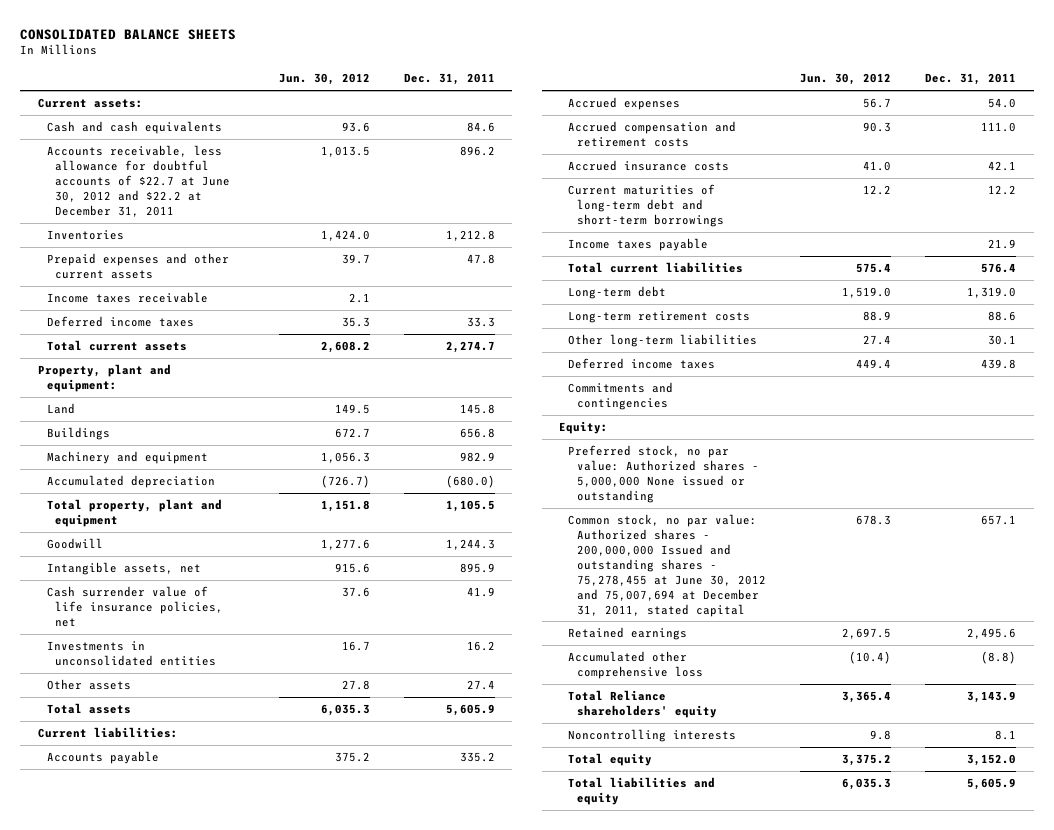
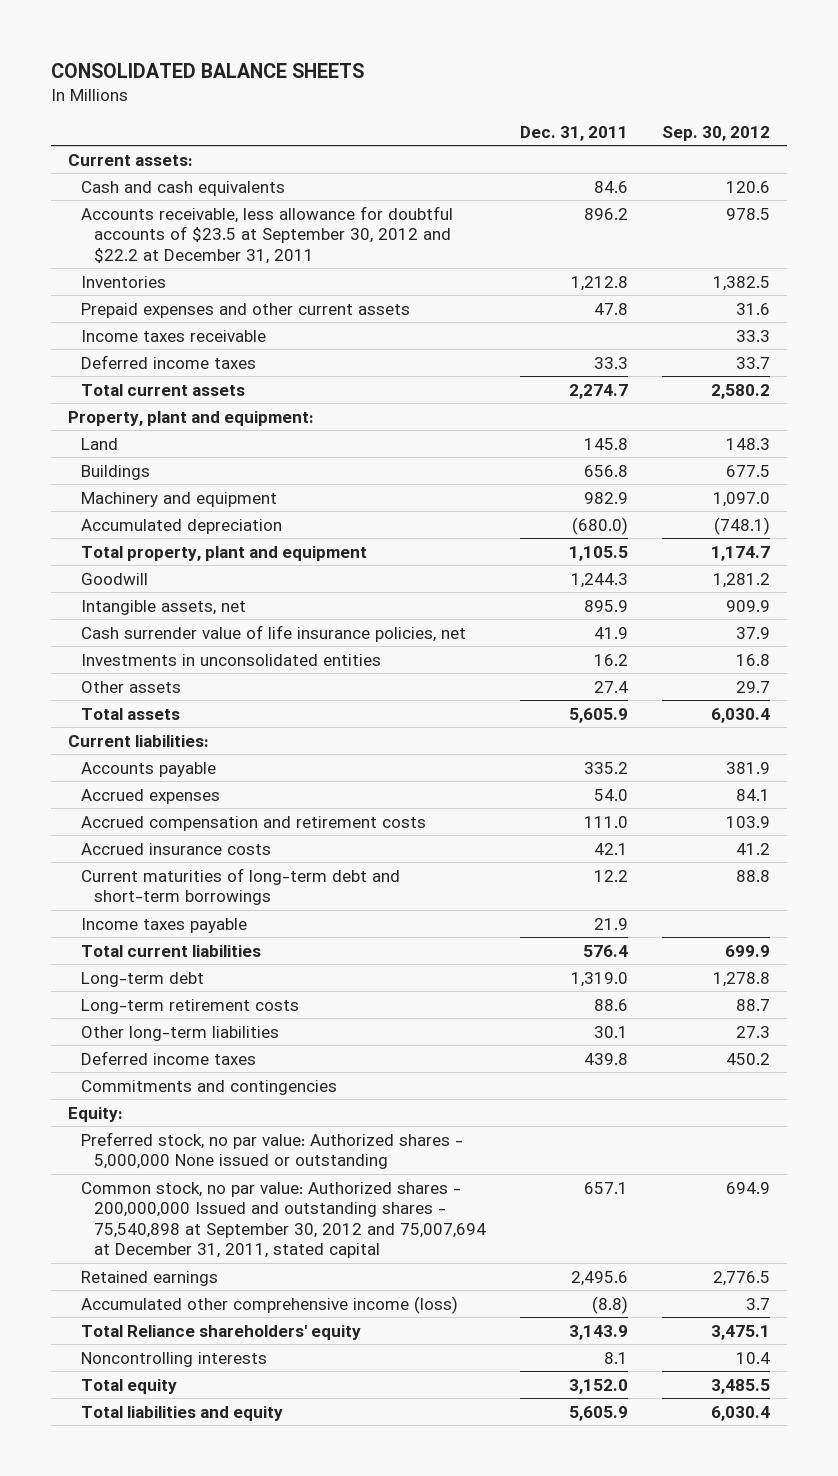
- | Jun. 30, 2012 | Dec. 31, 2011
+ | Dec. 31, 2011 | Sep. 30, 2012
- Accounts receivable, less allowance for doubtful accounts of $22.7 at June 30, 2012 and $22.2 at December 31, 2011 | 1,013.5 | 896.2
+ Accounts receivable, less allowance for doubtful accounts of $23.5 at September 30, 2012 and $22.2 at December 31, 2011 | 896.2 | 978.5
- Common stock, no par value: Authorized shares - 200,000,000 Issued and outstanding shares - 75,278,455 at June 30, 2012 and 75,007,694 at December 31, 2011, stated capital | 678.3 | 657.1
+ Common stock, no par value: Authorized shares - 200,000,000 Issued and outstanding shares - 75,540,898 at September 30, 2012 and 75,007,694 at December 31, 2011, stated capital | 657.1 | 694.9
- Accumulated other comprehensive loss | (10.4) | (8.8)
+ Accumulated other comprehensive income (loss) | (8.8) | 3.7

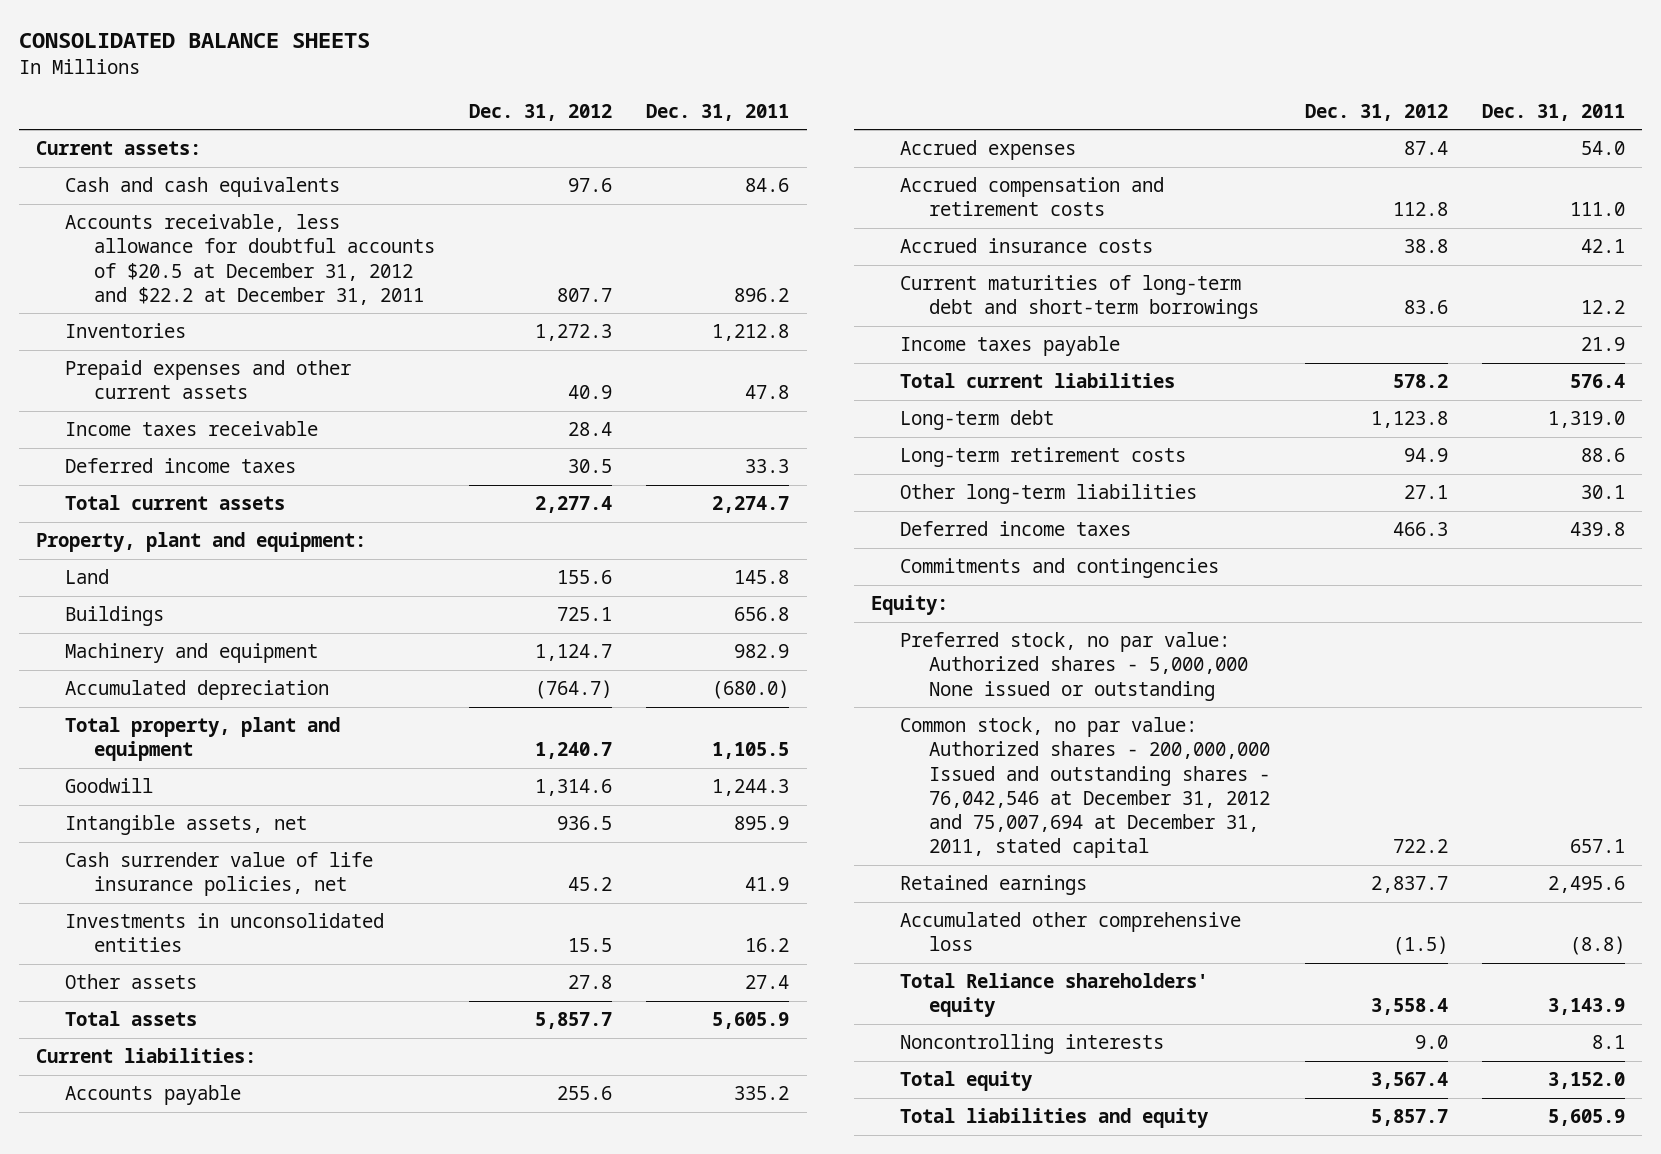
- | Dec. 31, 2011 | Sep. 30, 2012
+ | Dec. 31, 2012 | Dec. 31, 2011
- Accounts receivable, less allowance for doubtful accounts of $23.5 at September 30, 2012 and $22.2 at December 31, 2011 | 896.2 | 978.5
+ Accounts receivable, less allowance for doubtful accounts of $20.5 at December 31, 2012 and $22.2 at December 31, 2011 | 807.7 | 896.2
- Common stock, no par value: Authorized shares - 200,000,000 Issued and outstanding shares - 75,540,898 at September 30, 2012 and 75,007,694 at December 31, 2011, stated capital | 657.1 | 694.9
+ Common stock, no par value: Authorized shares - 200,000,000 Issued and outstanding shares - 76,042,546 at December 31, 2012 and 75,007,694 at December 31, 2011, stated capital | 722.2 | 657.1
- Accumulated other comprehensive income (loss) | (8.8) | 3.7
+ Accumulated other comprehensive loss | (1.5) | (8.8)

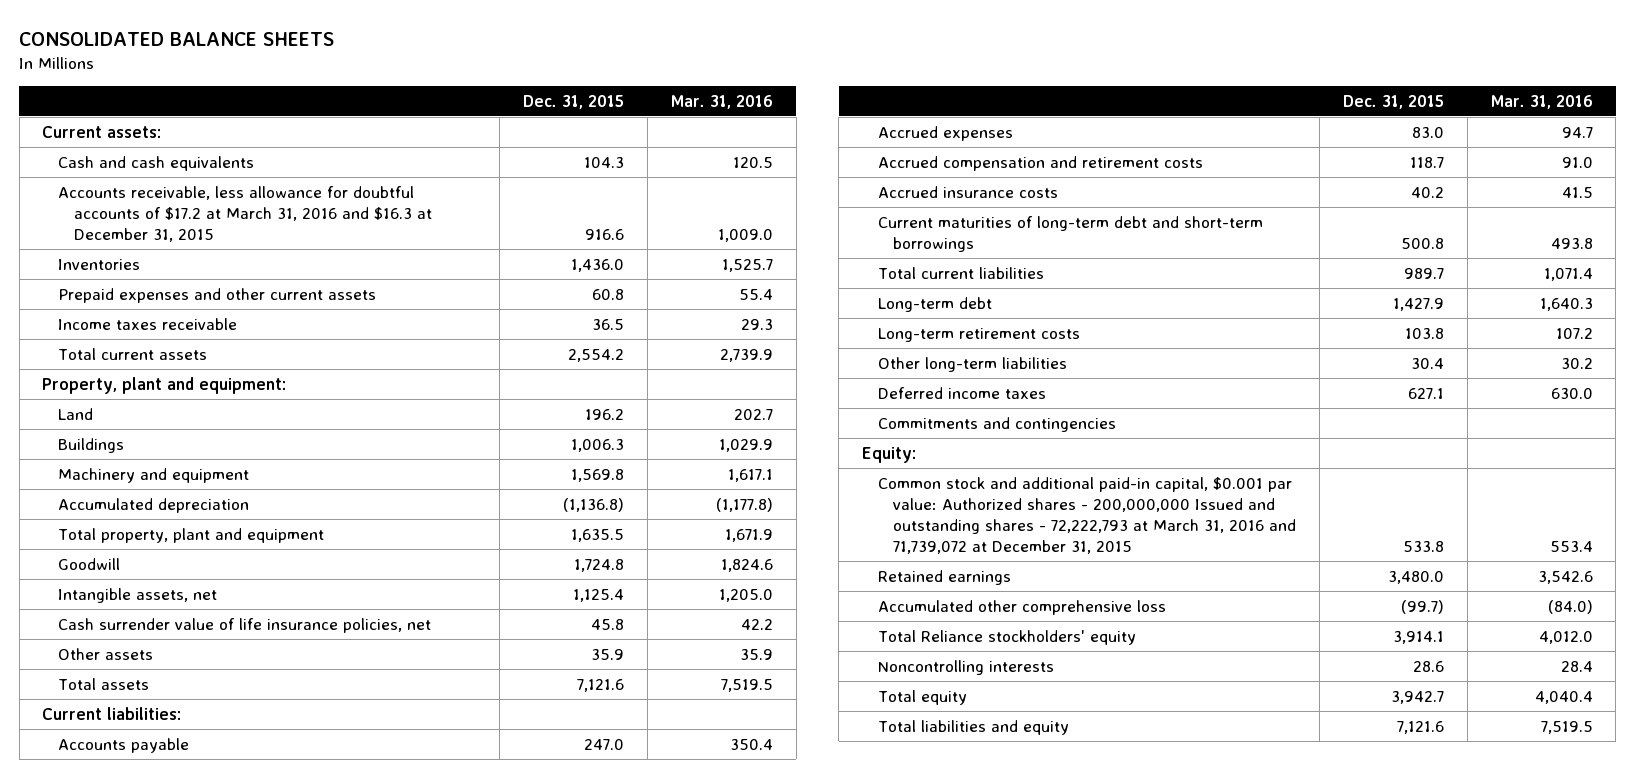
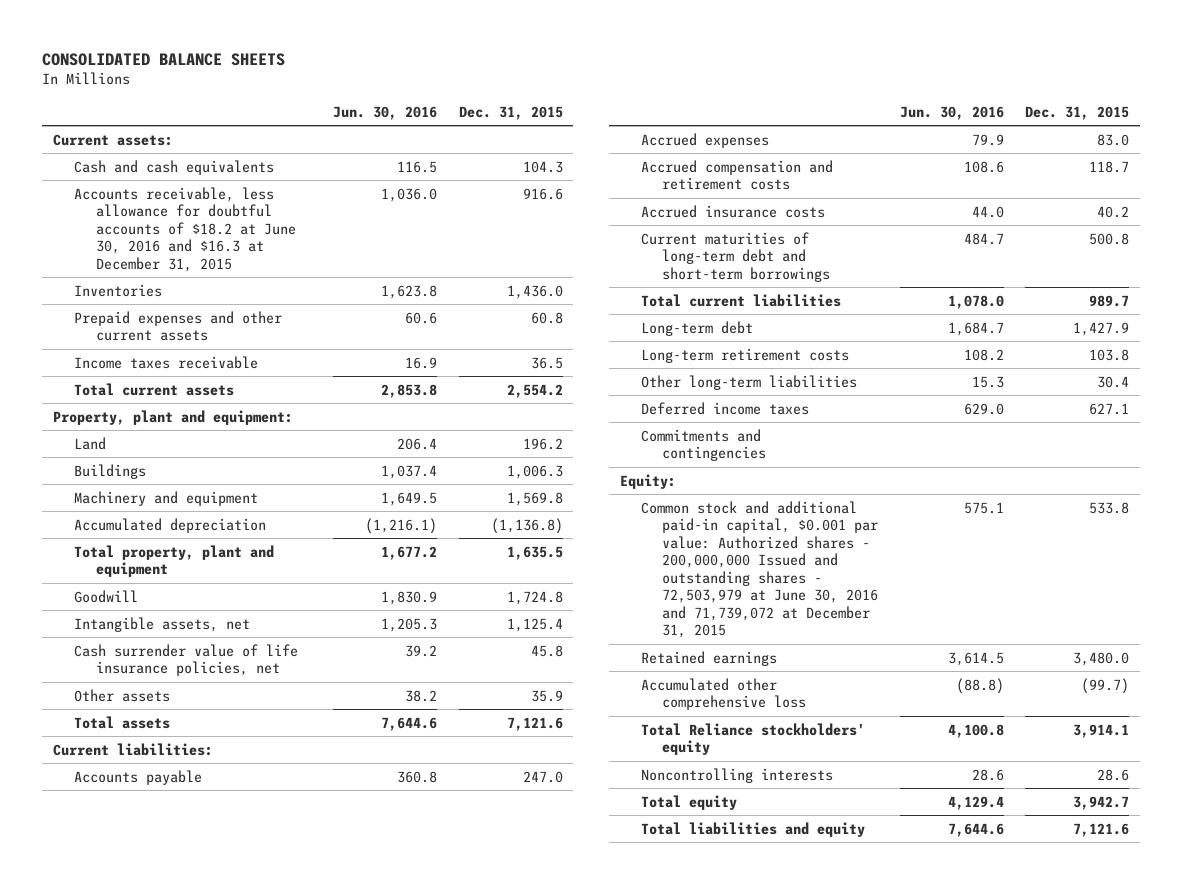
- | Dec. 31, 2015 | Mar. 31, 2016
+ | Jun. 30, 2016 | Dec. 31, 2015
- Accounts receivable, less allowance for doubtful accounts of $17.2 at March 31, 2016 and $16.3 at December 31, 2015 | 916.6 | 1,009.0
+ Accounts receivable, less allowance for doubtful accounts of $18.2 at June 30, 2016 and $16.3 at December 31, 2015 | 1,036.0 | 916.6
- Common stock and additional paid-in capital, $0.001 par value: Authorized shares - 200,000,000 Issued and outstanding shares - 72,222,793 at March 31, 2016 and 71,739,072 at December 31, 2015 | 533.8 | 553.4
+ Common stock and additional paid-in capital, $0.001 par value: Authorized shares - 200,000,000 Issued and outstanding shares - 72,503,979 at June 30, 2016 and 71,739,072 at December 31, 2015 | 575.1 | 533.8

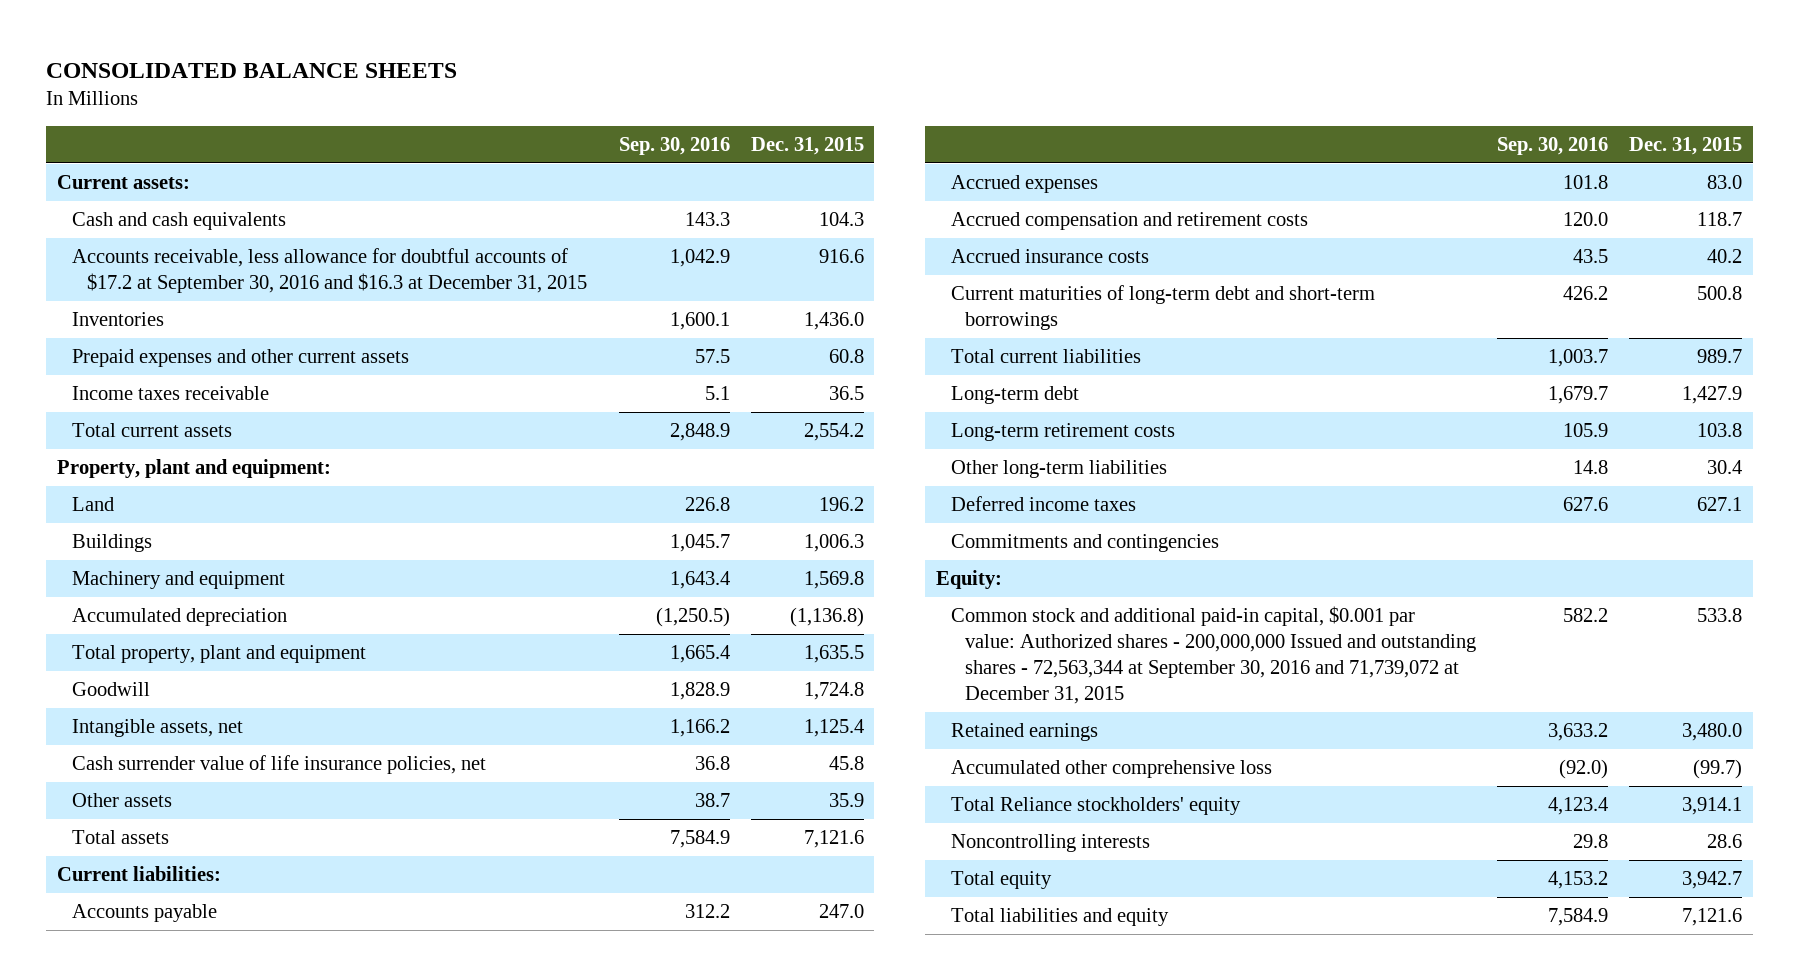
- | Jun. 30, 2016 | Dec. 31, 2015
+ | Sep. 30, 2016 | Dec. 31, 2015
- Accounts receivable, less allowance for doubtful accounts of $18.2 at June 30, 2016 and $16.3 at December 31, 2015 | 1,036.0 | 916.6
+ Accounts receivable, less allowance for doubtful accounts of $17.2 at September 30, 2016 and $16.3 at December 31, 2015 | 1,042.9 | 916.6
- Common stock and additional paid-in capital, $0.001 par value: Authorized shares - 200,000,000 Issued and outstanding shares - 72,503,979 at June 30, 2016 and 71,739,072 at December 31, 2015 | 575.1 | 533.8
+ Common stock and additional paid-in capital, $0.001 par value: Authorized shares - 200,000,000 Issued and outstanding shares - 72,563,344 at September 30, 2016 and 71,739,072 at December 31, 2015 | 582.2 | 533.8

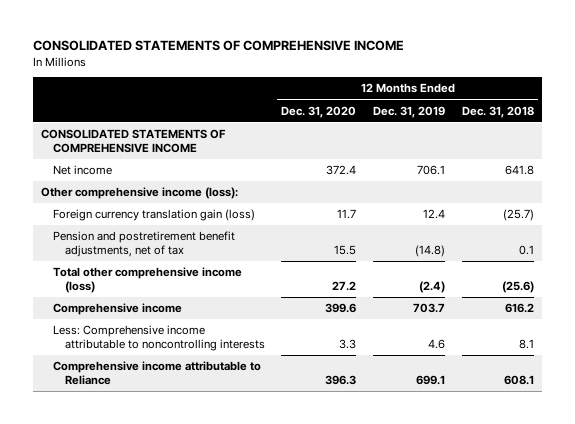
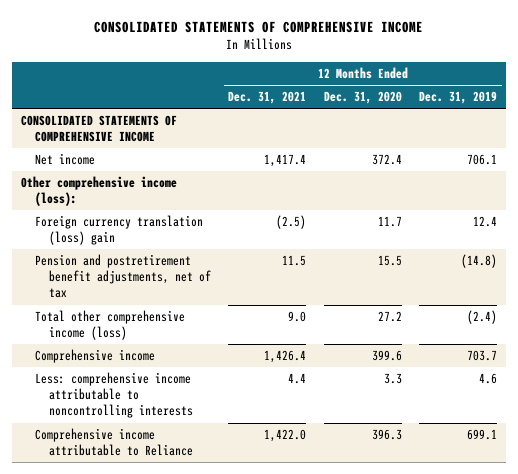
- | 12 Months Ended Dec. 31, 2020 | 12 Months Ended Dec. 31, 2019 | 12 Months Ended Dec. 31, 2018
+ | 12 Months Ended Dec. 31, 2021 | 12 Months Ended Dec. 31, 2020 | 12 Months Ended Dec. 31, 2019
- Foreign currency translation gain (loss) | 11.7 | 12.4 | (25.7)
+ Foreign currency translation (loss) gain | (2.5) | 11.7 | 12.4
- Less: Comprehensive income attributable to noncontrolling interests | 3.3 | 4.6 | 8.1
+ Less: comprehensive income attributable to noncontrolling interests | 4.4 | 3.3 | 4.6

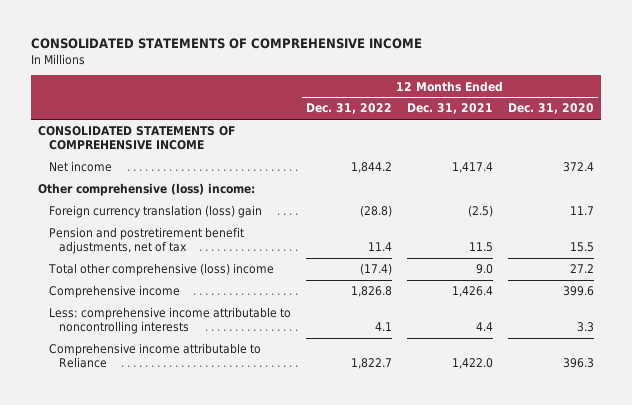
- | 12 Months Ended Dec. 31, 2021 | 12 Months Ended Dec. 31, 2020 | 12 Months Ended Dec. 31, 2019
+ | 12 Months Ended Dec. 31, 2022 | 12 Months Ended Dec. 31, 2021 | 12 Months Ended Dec. 31, 2020
- Other comprehensive income (loss):
+ Other comprehensive (loss) income:
- Total other comprehensive income (loss) | 9.0 | 27.2 | (2.4)
+ Total other comprehensive (loss) income | (17.4) | 9.0 | 27.2

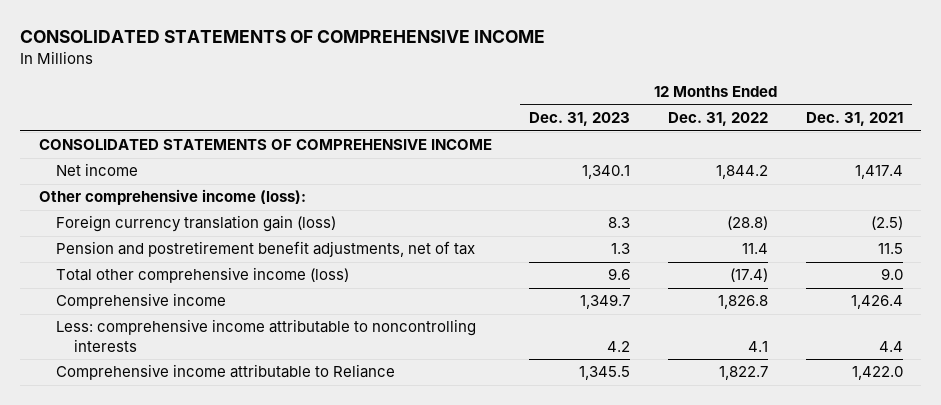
- | 12 Months Ended Dec. 31, 2022 | 12 Months Ended Dec. 31, 2021 | 12 Months Ended Dec. 31, 2020
+ | 12 Months Ended Dec. 31, 2023 | 12 Months Ended Dec. 31, 2022 | 12 Months Ended Dec. 31, 2021
- Other comprehensive (loss) income:
- Foreign currency translation (loss) gain | (28.8) | (2.5) | 11.7
+ Other comprehensive income (loss):
+ Foreign currency translation gain (loss) | 8.3 | (28.8) | (2.5)
- Total other comprehensive (loss) income | (17.4) | 9.0 | 27.2
+ Total other comprehensive income (loss) | 9.6 | (17.4) | 9.0

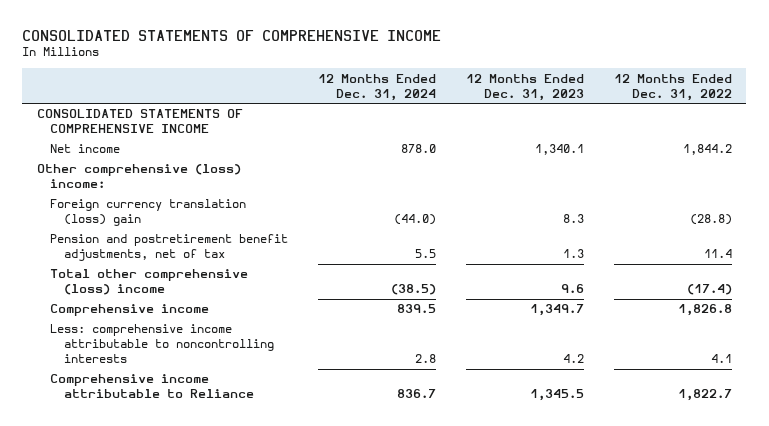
- | 12 Months Ended Dec. 31, 2023 | 12 Months Ended Dec. 31, 2022 | 12 Months Ended Dec. 31, 2021
+ | 12 Months Ended Dec. 31, 2024 | 12 Months Ended Dec. 31, 2023 | 12 Months Ended Dec. 31, 2022
- Other comprehensive income (loss):
- Foreign currency translation gain (loss) | 8.3 | (28.8) | (2.5)
+ Other comprehensive (loss) income:
+ Foreign currency translation (loss) gain | (44.0) | 8.3 | (28.8)
- Total other comprehensive income (loss) | 9.6 | (17.4) | 9.0
+ Total other comprehensive (loss) income | (38.5) | 9.6 | (17.4)

